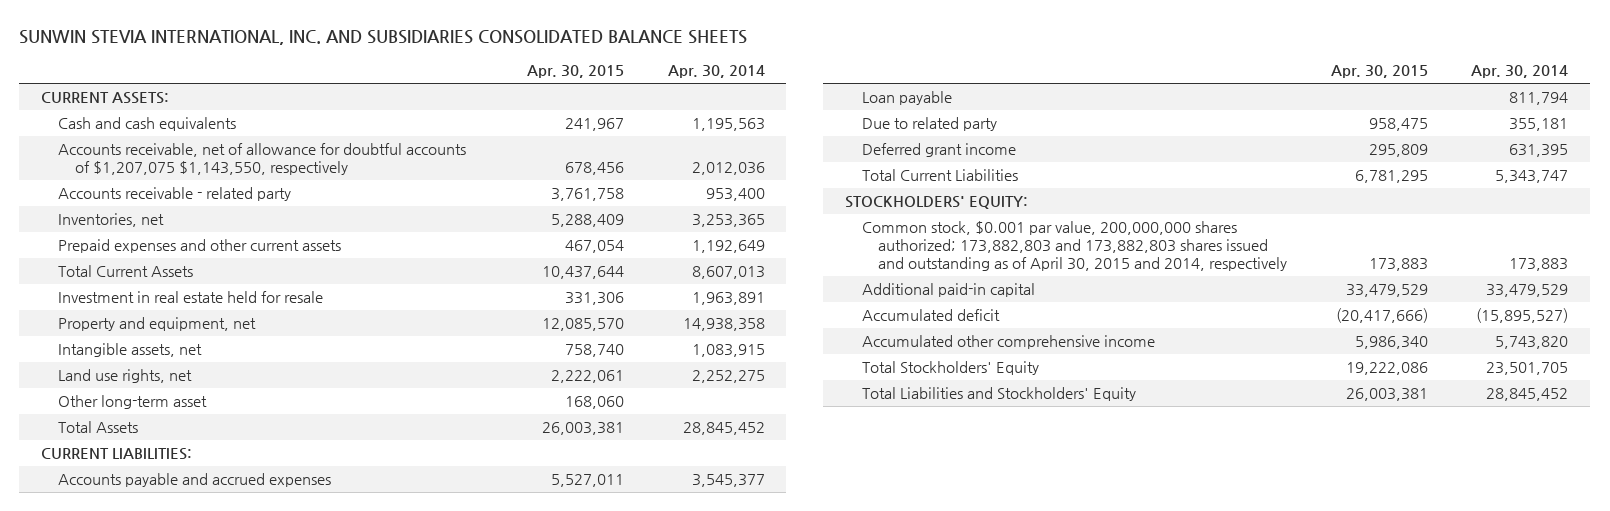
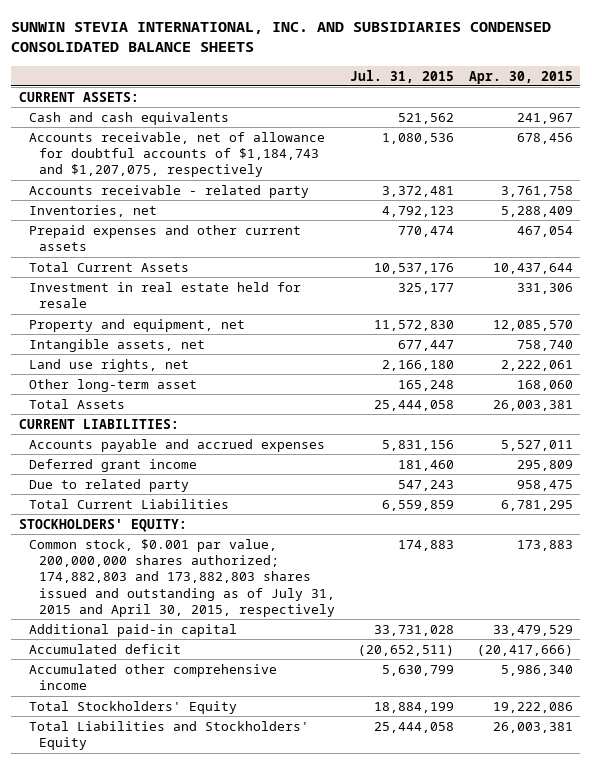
- SUNWIN STEVIA INTERNATIONAL, INC. AND SUBSIDIARIES CONSOLIDATED BALANCE SHEETS
+ SUNWIN STEVIA INTERNATIONAL, INC. AND SUBSIDIARIES CONDENSED CONSOLIDATED BALANCE SHEETS
- | Apr. 30, 2015 | Apr. 30, 2014
+ | Jul. 31, 2015 | Apr. 30, 2015
- Accounts receivable, net of allowance for doubtful accounts of $1,207,075 $1,143,550, respectively | 678,456 | 2,012,036
+ Accounts receivable, net of allowance for doubtful accounts of $1,184,743 and $1,207,075, respectively | 1,080,536 | 678,456
- Loan payable | | 811,794
moved down: Due to related party | 547,243 | 958,475
- Common stock, $0.001 par value, 200,000,000 shares authorized; 173,882,803 and 173,882,803 shares issued and outstanding as of April 30, 2015 and 2014, respectively | 173,883 | 173,883
+ Common stock, $0.001 par value, 200,000,000 shares authorized; 174,882,803 and 173,882,803 shares issued and outstanding as of July 31, 2015 and April 30, 2015, respectively | 174,883 | 173,883

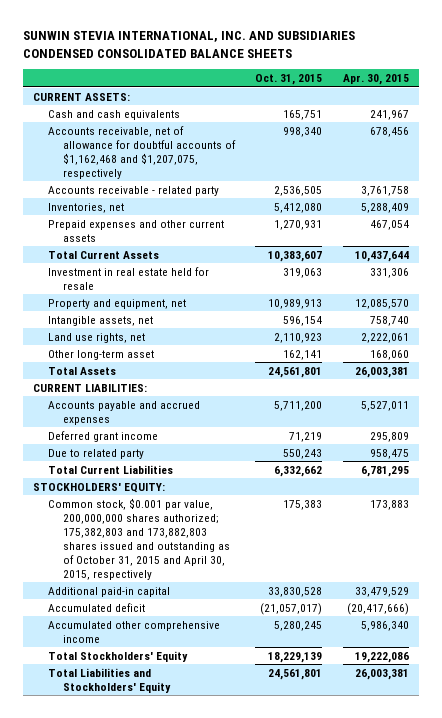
- | Jul. 31, 2015 | Apr. 30, 2015
+ | Oct. 31, 2015 | Apr. 30, 2015
- Accounts receivable, net of allowance for doubtful accounts of $1,184,743 and $1,207,075, respectively | 1,080,536 | 678,456
+ Accounts receivable, net of allowance for doubtful accounts of $1,162,468 and $1,207,075, respectively | 998,340 | 678,456
- Common stock, $0.001 par value, 200,000,000 shares authorized; 174,882,803 and 173,882,803 shares issued and outstanding as of July 31, 2015 and April 30, 2015, respectively | 174,883 | 173,883
+ Common stock, $0.001 par value, 200,000,000 shares authorized; 175,382,803 and 173,882,803 shares issued and outstanding as of October 31, 2015 and April 30, 2015, respectively | 175,383 | 173,883

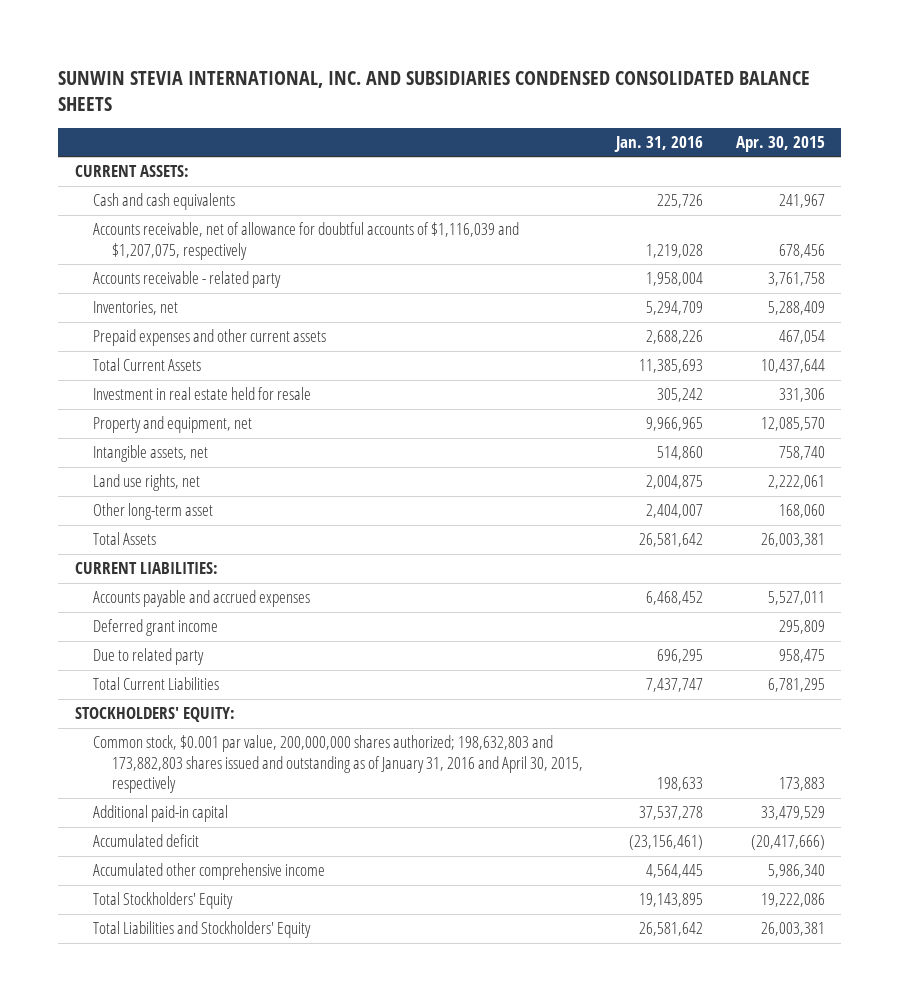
- | Oct. 31, 2015 | Apr. 30, 2015
+ | Jan. 31, 2016 | Apr. 30, 2015
- Accounts receivable, net of allowance for doubtful accounts of $1,162,468 and $1,207,075, respectively | 998,340 | 678,456
+ Accounts receivable, net of allowance for doubtful accounts of $1,116,039 and $1,207,075, respectively | 1,219,028 | 678,456
- Common stock, $0.001 par value, 200,000,000 shares authorized; 175,382,803 and 173,882,803 shares issued and outstanding as of October 31, 2015 and April 30, 2015, respectively | 175,383 | 173,883
+ Common stock, $0.001 par value, 200,000,000 shares authorized; 198,632,803 and 173,882,803 shares issued and outstanding as of January 31, 2016 and April 30, 2015, respectively | 198,633 | 173,883

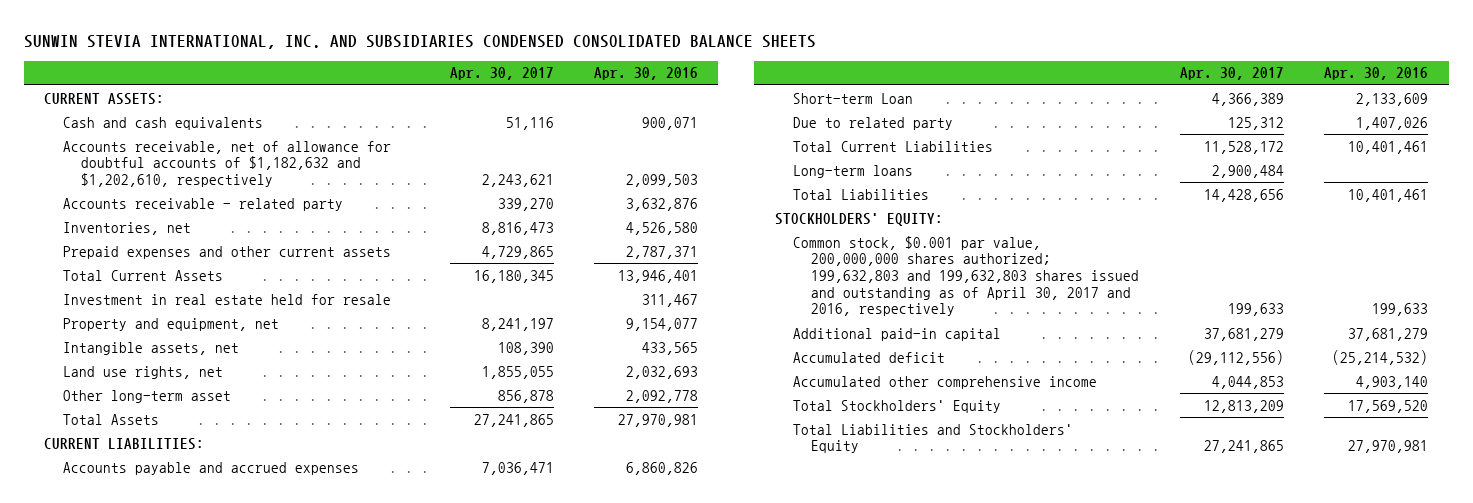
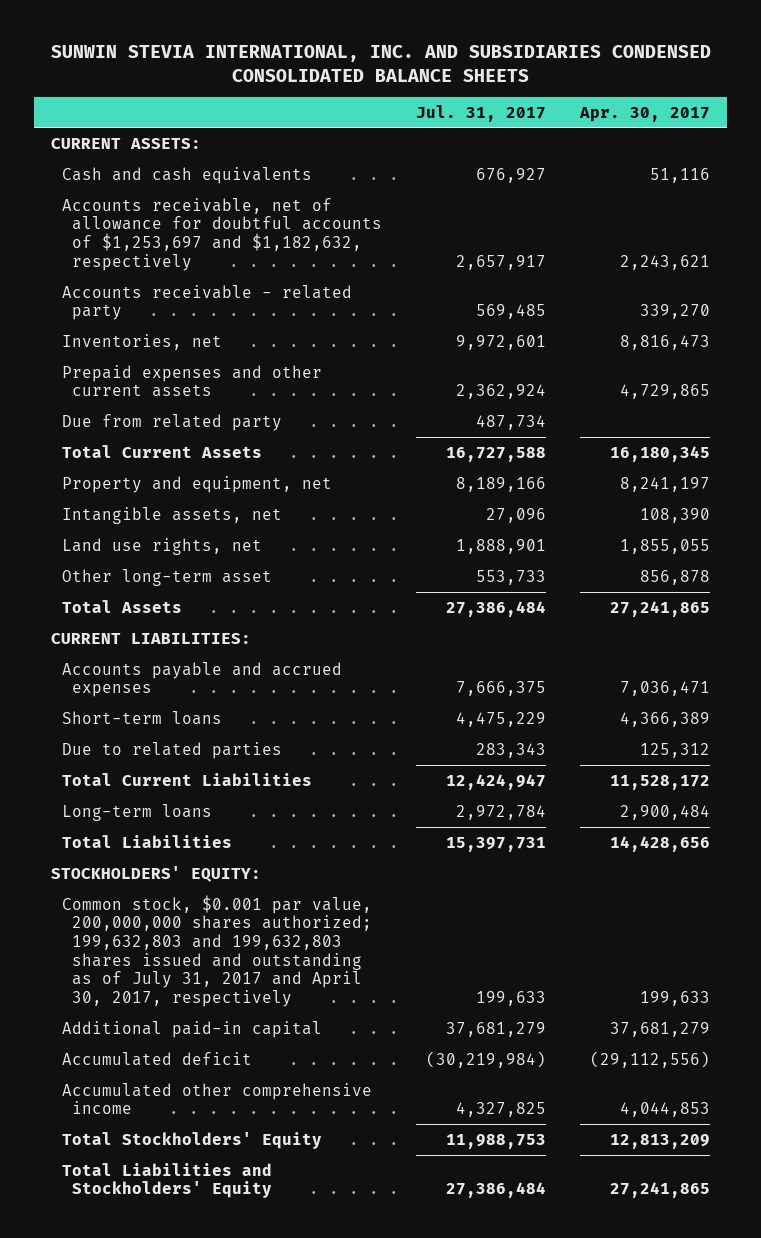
- | Apr. 30, 2017 | Apr. 30, 2016
+ | Jul. 31, 2017 | Apr. 30, 2017
- Accounts receivable, net of allowance for doubtful accounts of $1,182,632 and $1,202,610, respectively | 2,243,621 | 2,099,503
+ Accounts receivable, net of allowance for doubtful accounts of $1,253,697 and $1,182,632, respectively | 2,657,917 | 2,243,621
+ Due from related party | 487,734 |
- Investment in real estate held for resale | | 311,467
- Short-term Loan | 4,366,389 | 2,133,609
- Due to related party | 125,312 | 1,407,026
+ Short-term loans | 4,475,229 | 4,366,389
+ Due to related parties | 283,343 | 125,312
- Common stock, $0.001 par value, 200,000,000 shares authorized; 199,632,803 and 199,632,803 shares issued and outstanding as of April 30, 2017 and 2016, respectively | 199,633 | 199,633
+ Common stock, $0.001 par value, 200,000,000 shares authorized; 199,632,803 and 199,632,803 shares issued and outstanding as of July 31, 2017 and April 30, 2017, respectively | 199,633 | 199,633

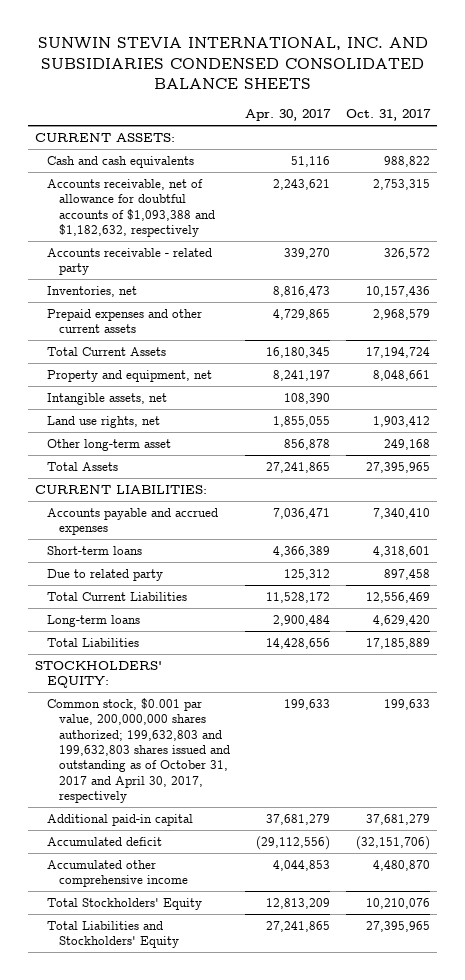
- | Jul. 31, 2017 | Apr. 30, 2017
+ | Apr. 30, 2017 | Oct. 31, 2017
- Accounts receivable, net of allowance for doubtful accounts of $1,253,697 and $1,182,632, respectively | 2,657,917 | 2,243,621
+ Accounts receivable, net of allowance for doubtful accounts of $1,093,388 and $1,182,632, respectively | 2,243,621 | 2,753,315
- Due from related party | 487,734 |
- Due to related parties | 283,343 | 125,312
+ Due to related party | 125,312 | 897,458
- Common stock, $0.001 par value, 200,000,000 shares authorized; 199,632,803 and 199,632,803 shares issued and outstanding as of July 31, 2017 and April 30, 2017, respectively | 199,633 | 199,633
+ Common stock, $0.001 par value, 200,000,000 shares authorized; 199,632,803 and 199,632,803 shares issued and outstanding as of October 31, 2017 and April 30, 2017, respectively | 199,633 | 199,633

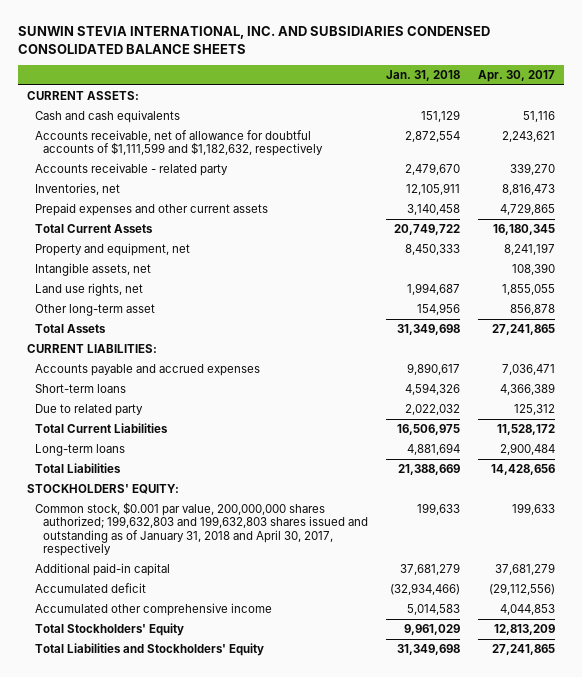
- | Apr. 30, 2017 | Oct. 31, 2017
+ | Jan. 31, 2018 | Apr. 30, 2017
- Accounts receivable, net of allowance for doubtful accounts of $1,093,388 and $1,182,632, respectively | 2,243,621 | 2,753,315
+ Accounts receivable, net of allowance for doubtful accounts of $1,111,599 and $1,182,632, respectively | 2,872,554 | 2,243,621
- Common stock, $0.001 par value, 200,000,000 shares authorized; 199,632,803 and 199,632,803 shares issued and outstanding as of October 31, 2017 and April 30, 2017, respectively | 199,633 | 199,633
+ Common stock, $0.001 par value, 200,000,000 shares authorized; 199,632,803 and 199,632,803 shares issued and outstanding as of January 31, 2018 and April 30, 2017, respectively | 199,633 | 199,633

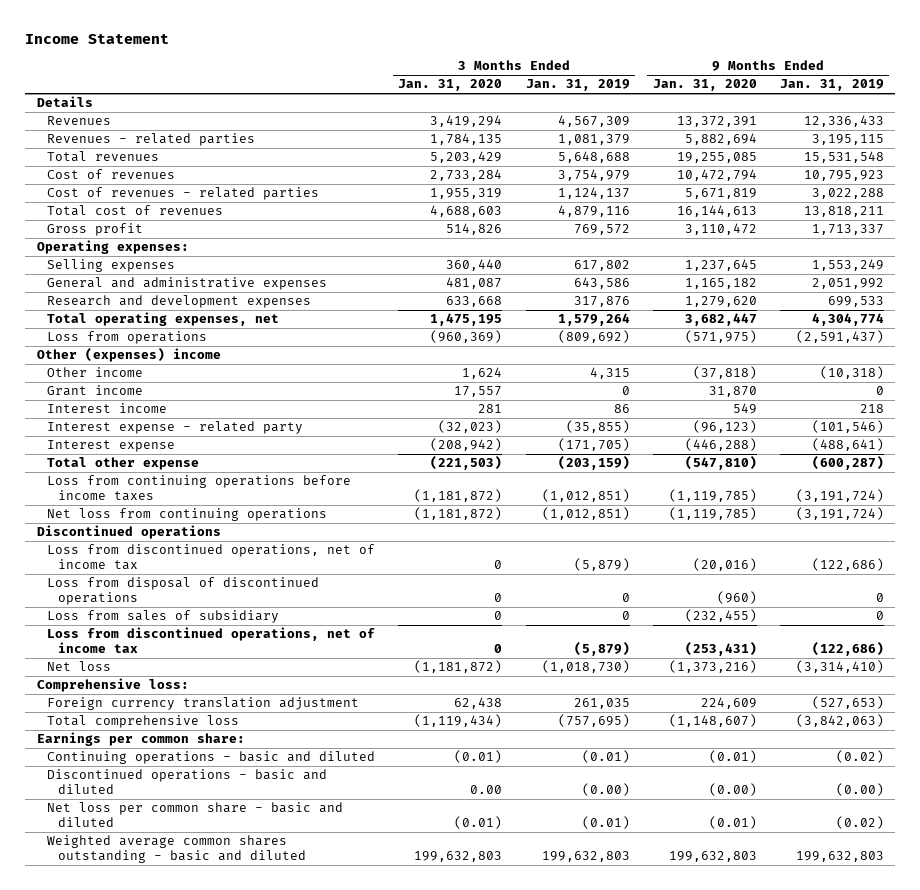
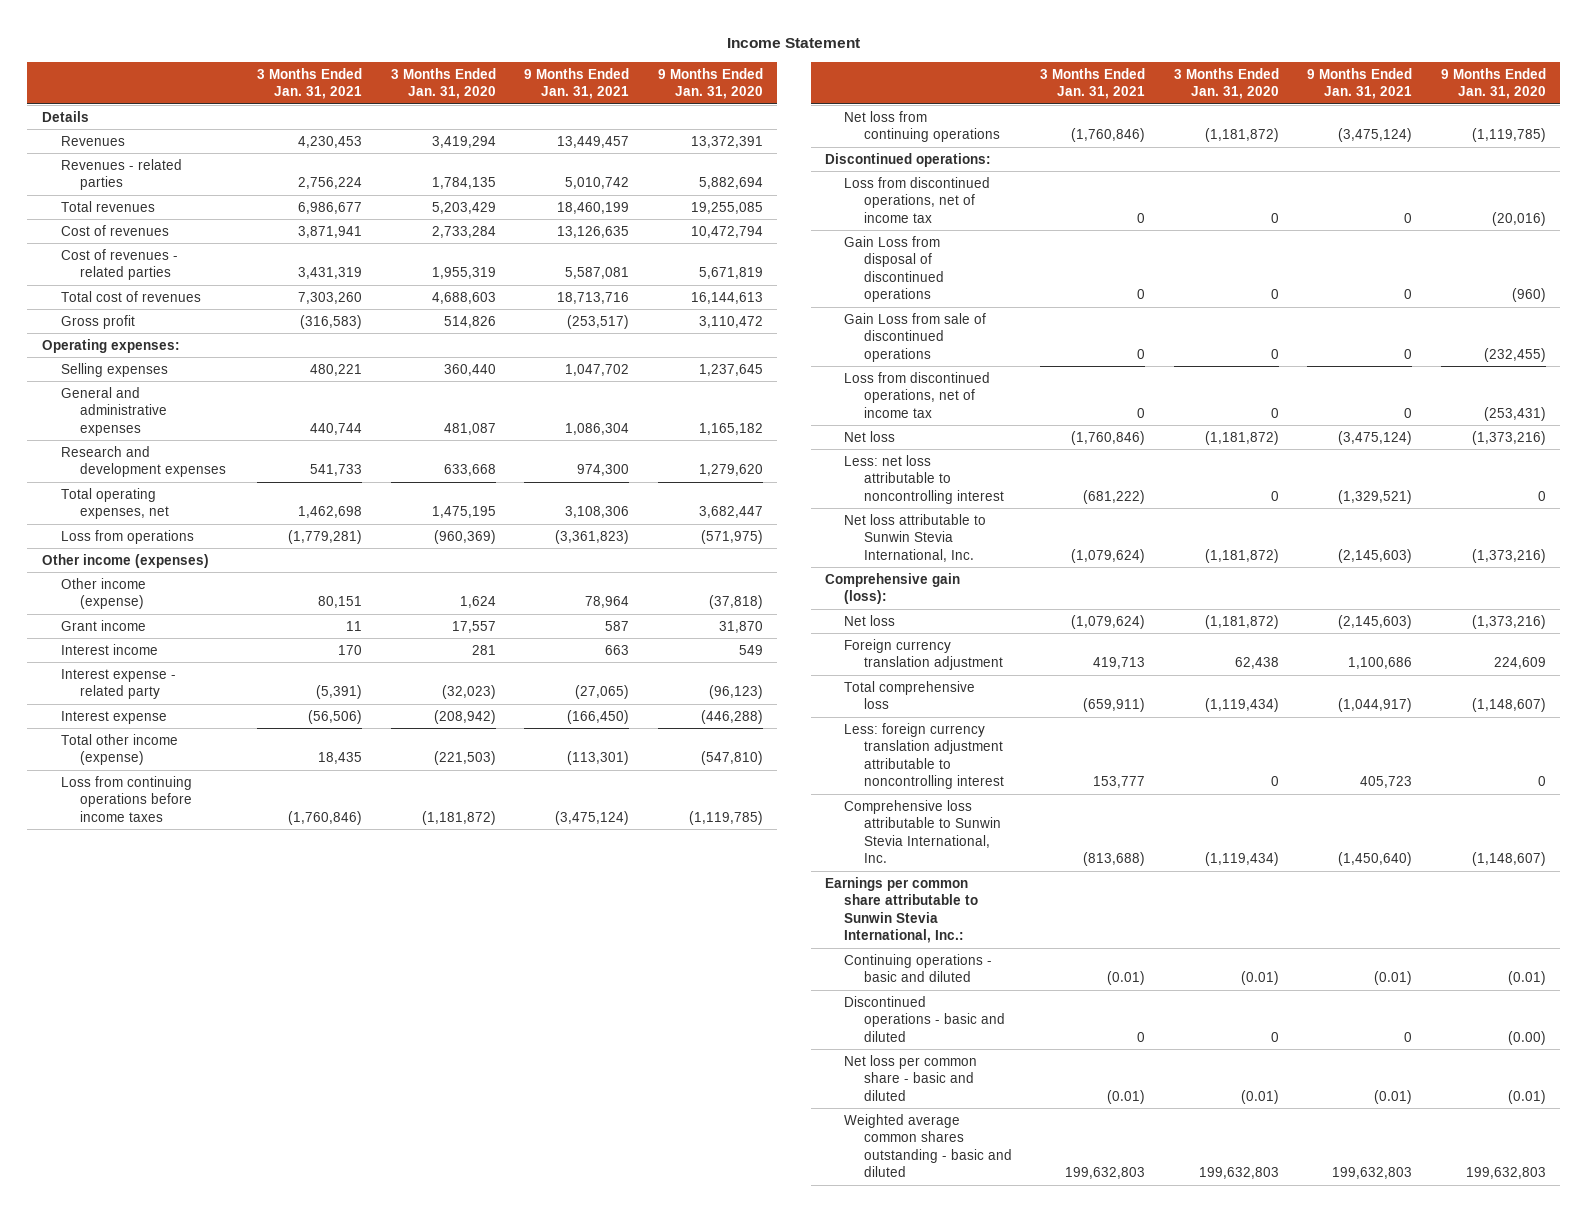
- | 3 Months Ended Jan. 31, 2020 | 3 Months Ended Jan. 31, 2019 | 9 Months Ended Jan. 31, 2020 | 9 Months Ended Jan. 31, 2019
+ | 3 Months Ended Jan. 31, 2021 | 3 Months Ended Jan. 31, 2020 | 9 Months Ended Jan. 31, 2021 | 9 Months Ended Jan. 31, 2020
- Other (expenses) income
- Other income | 1,624 | 4,315 | (37,818) | (10,318)
+ Other income (expenses)
+ Other income (expense) | 80,151 | 1,624 | 78,964 | (37,818)
- Total other expense | (221,503) | (203,159) | (547,810) | (600,287)
+ Total other income (expense) | 18,435 | (221,503) | (113,301) | (547,810)
- Discontinued operations
+ Discontinued operations:
- Loss from disposal of discontinued operations | 0 | 0 | (960) | 0
- Loss from sales of subsidiary | 0 | 0 | (232,455) | 0
+ Gain Loss from disposal of discontinued operations | 0 | 0 | 0 | (960)
+ Gain Loss from sale of discontinued operations | 0 | 0 | 0 | (232,455)
- Comprehensive loss:
+ Less: net loss attributable to noncontrolling interest | (681,222) | 0 | (1,329,521) | 0
+ Net loss attributable to Sunwin Stevia International, Inc. | (1,079,624) | (1,181,872) | (2,145,603) | (1,373,216)
+ Comprehensive gain (loss):
+ Net loss | (1,079,624) | (1,181,872) | (2,145,603) | (1,373,216)
- Earnings per common share:
+ Less: foreign currency translation adjustment attributable to noncontrolling interest | 153,777 | 0 | 405,723 | 0
+ Comprehensive loss attributable to Sunwin Stevia International, Inc. | (813,688) | (1,119,434) | (1,450,640) | (1,148,607)
+ Earnings per common share attributable to Sunwin Stevia International, Inc.:
- Discontinued operations - basic and diluted | 0.00 | (0.00) | (0.00) | (0.00)
+ Discontinued operations - basic and diluted | 0 | 0 | 0 | (0.00)

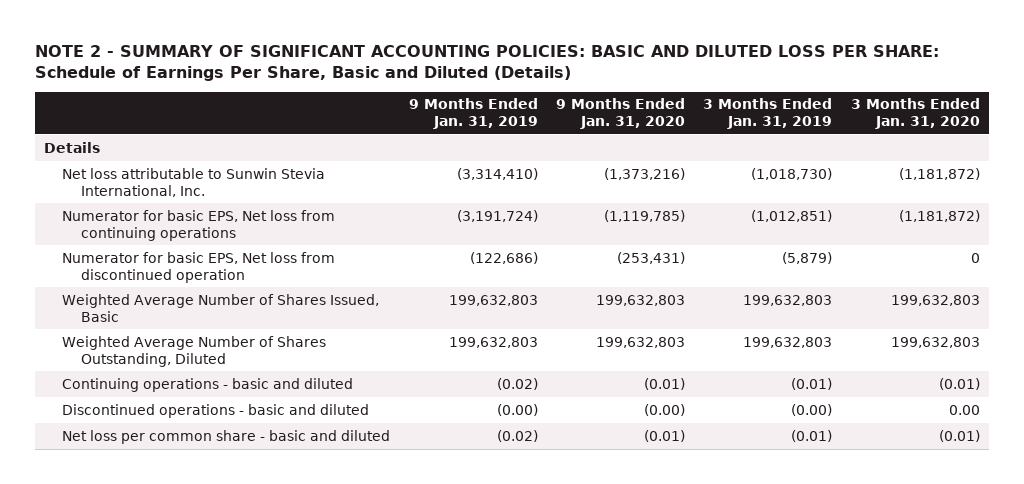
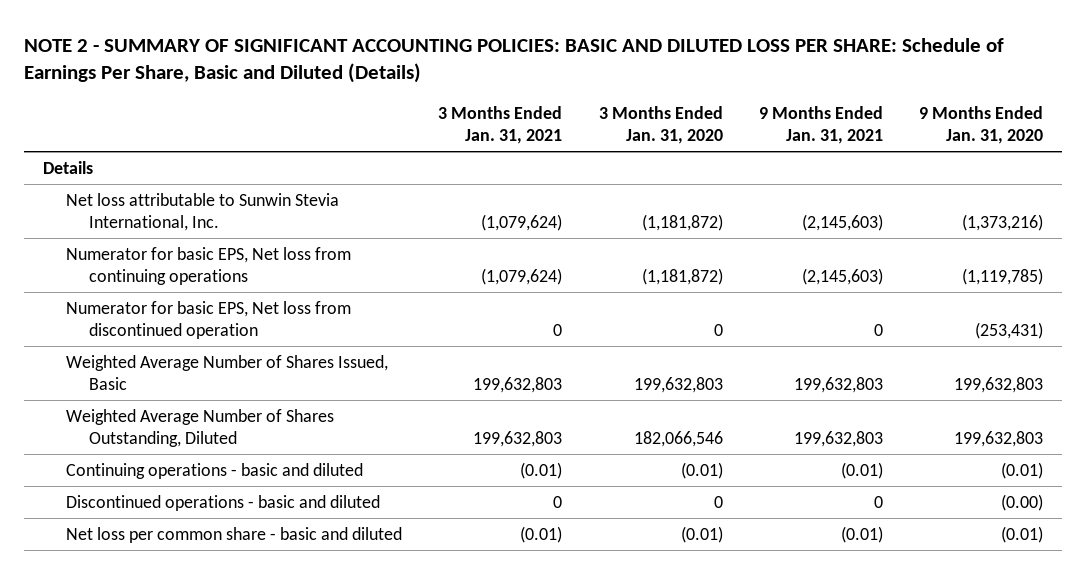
- | 9 Months Ended Jan. 31, 2019 | 9 Months Ended Jan. 31, 2020 | 3 Months Ended Jan. 31, 2019 | 3 Months Ended Jan. 31, 2020
+ | 3 Months Ended Jan. 31, 2021 | 3 Months Ended Jan. 31, 2020 | 9 Months Ended Jan. 31, 2021 | 9 Months Ended Jan. 31, 2020
- Weighted Average Number of Shares Outstanding, Diluted | 199,632,803 | 199,632,803 | 199,632,803 | 199,632,803
+ Weighted Average Number of Shares Outstanding, Diluted | 199,632,803 | 182,066,546 | 199,632,803 | 199,632,803
- Discontinued operations - basic and diluted | (0.00) | (0.00) | (0.00) | 0.00
+ Discontinued operations - basic and diluted | 0 | 0 | 0 | (0.00)

